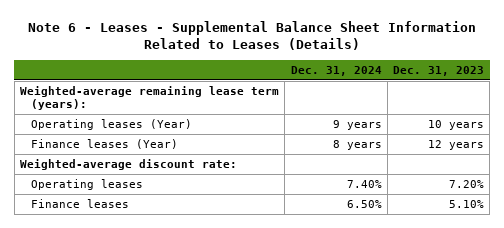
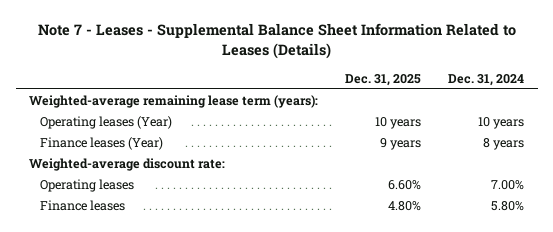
- Note 6 - Leases - Supplemental Balance Sheet Information Related to Leases (Details)
+ Note 7 - Leases - Supplemental Balance Sheet Information Related to Leases (Details)
- | Dec. 31, 2024 | Dec. 31, 2023
+ | Dec. 31, 2025 | Dec. 31, 2024
- Operating leases (Year) | 9 years | 10 years
+ Operating leases (Year) | 10 years | 10 years
- Operating leases | 7.40% | 7.20%
- Finance leases | 6.50% | 5.10%
+ Operating leases | 6.60% | 7.00%
+ Finance leases | 4.80% | 5.80%

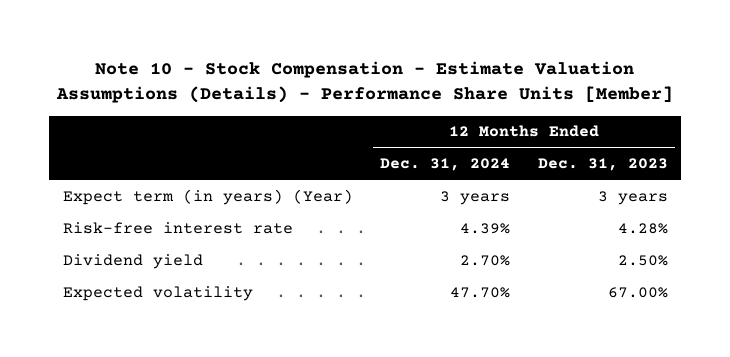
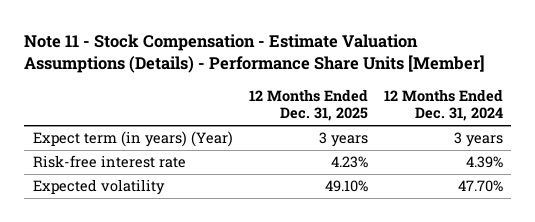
- Note 10 - Stock Compensation - Estimate Valuation Assumptions (Details) - Performance Share Units [Member]
+ Note 11 - Stock Compensation - Estimate Valuation Assumptions (Details) - Performance Share Units [Member]
- | 12 Months Ended Dec. 31, 2024 | 12 Months Ended Dec. 31, 2023
+ | 12 Months Ended Dec. 31, 2025 | 12 Months Ended Dec. 31, 2024
- Dividend yield | 2.70% | 2.50%

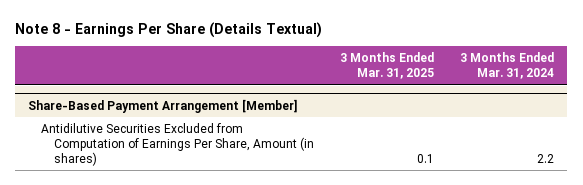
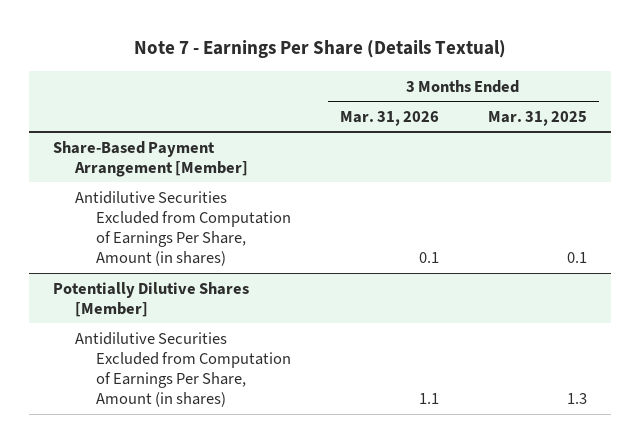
- Note 8 - Earnings Per Share (Details Textual)
+ Note 7 - Earnings Per Share (Details Textual)
- | 3 Months Ended Mar. 31, 2025 | 3 Months Ended Mar. 31, 2024
+ | 3 Months Ended Mar. 31, 2026 | 3 Months Ended Mar. 31, 2025
+ Potentially Dilutive Shares [Member]
+ Antidilutive Securities Excluded from Computation of Earnings Per Share, Amount (in shares) | 1.1 | 1.3

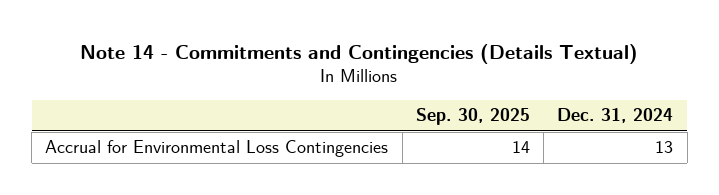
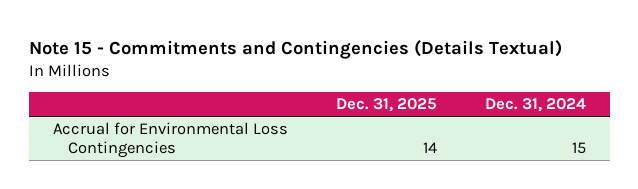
- Note 14 - Commitments and Contingencies (Details Textual)
+ Note 15 - Commitments and Contingencies (Details Textual)
- | Sep. 30, 2025 | Dec. 31, 2024
+ | Dec. 31, 2025 | Dec. 31, 2024
- Accrual for Environmental Loss Contingencies | 14 | 13
+ Accrual for Environmental Loss Contingencies | 14 | 15

